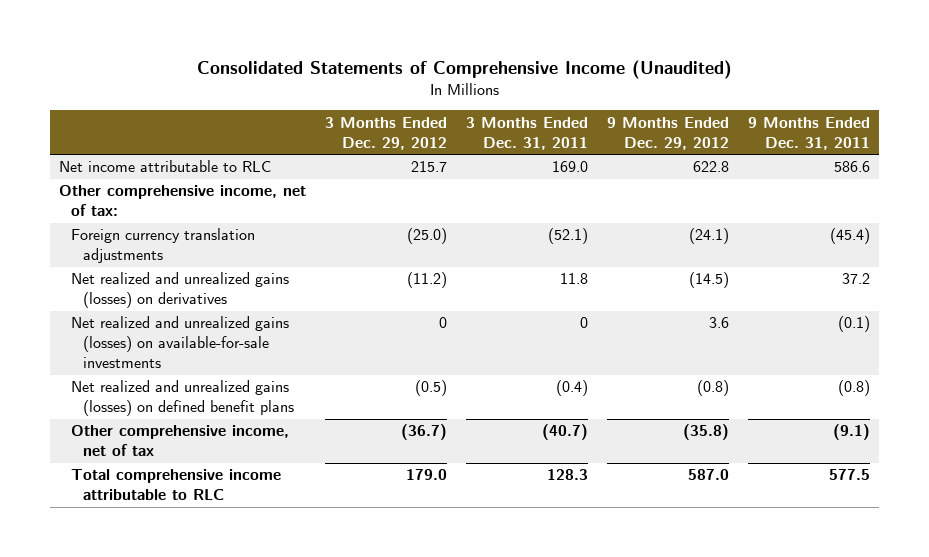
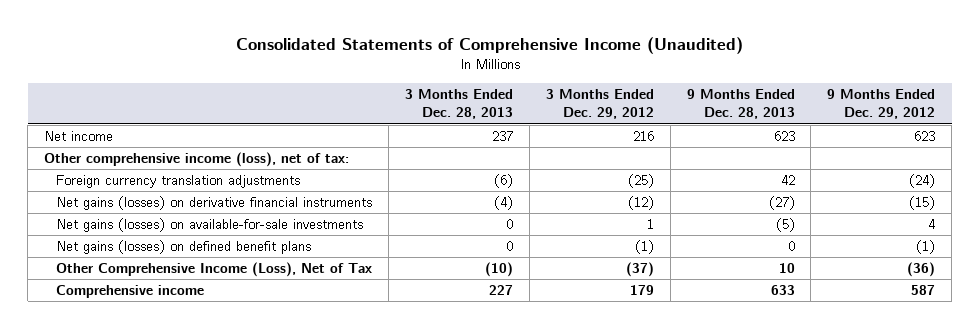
- | 3 Months Ended Dec. 29, 2012 | 3 Months Ended Dec. 31, 2011 | 9 Months Ended Dec. 29, 2012 | 9 Months Ended Dec. 31, 2011
+ | 3 Months Ended Dec. 28, 2013 | 3 Months Ended Dec. 29, 2012 | 9 Months Ended Dec. 28, 2013 | 9 Months Ended Dec. 29, 2012
- Net income attributable to RLC | 215.7 | 169.0 | 622.8 | 586.6
- Other comprehensive income, net of tax:
- Foreign currency translation adjustments | (25.0) | (52.1) | (24.1) | (45.4)
- Net realized and unrealized gains (losses) on derivatives | (11.2) | 11.8 | (14.5) | 37.2
- Net realized and unrealized gains (losses) on available-for-sale investments | 0 | 0 | 3.6 | (0.1)
- Net realized and unrealized gains (losses) on defined benefit plans | (0.5) | (0.4) | (0.8) | (0.8)
- Other comprehensive income, net of tax | (36.7) | (40.7) | (35.8) | (9.1)
- Total comprehensive income attributable to RLC | 179.0 | 128.3 | 587.0 | 577.5
+ Net income | 237 | 216 | 623 | 623
+ Other comprehensive income (loss), net of tax:
+ Foreign currency translation adjustments | (6) | (25) | 42 | (24)
+ Net gains (losses) on derivative financial instruments | (4) | (12) | (27) | (15)
+ Net gains (losses) on available-for-sale investments | 0 | 1 | (5) | 4
+ Net gains (losses) on defined benefit plans | 0 | (1) | 0 | (1)
+ Other Comprehensive Income (Loss), Net of Tax | (10) | (37) | 10 | (36)
+ Comprehensive income | 227 | 179 | 633 | 587

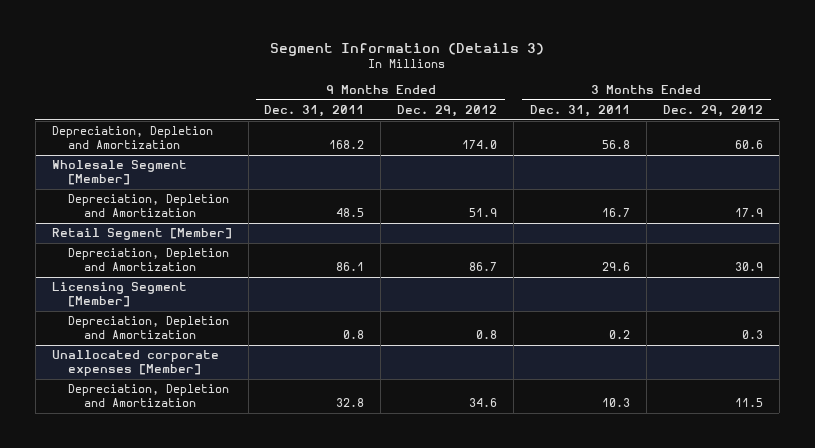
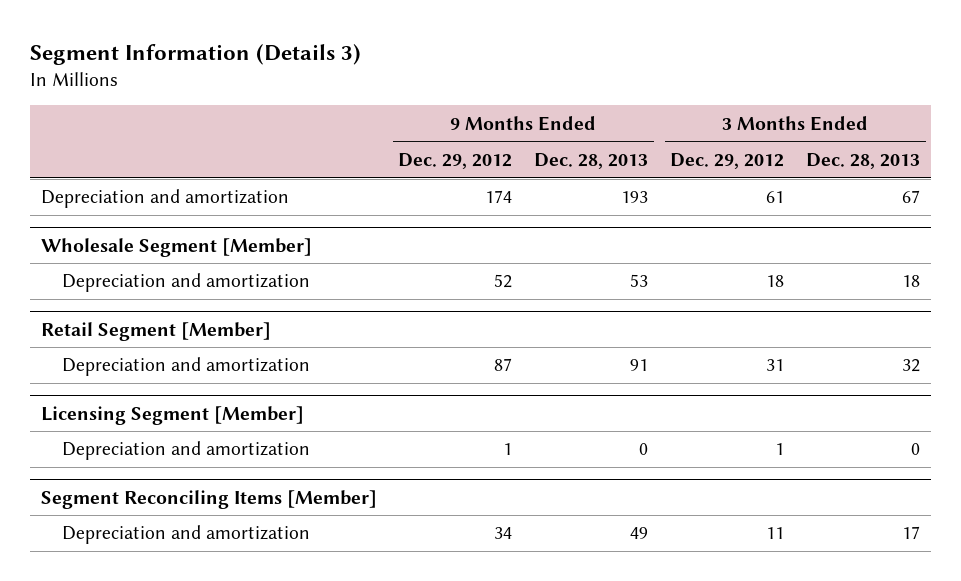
- | 9 Months Ended Dec. 31, 2011 | 9 Months Ended Dec. 29, 2012 | 3 Months Ended Dec. 31, 2011 | 3 Months Ended Dec. 29, 2012
+ | 9 Months Ended Dec. 29, 2012 | 9 Months Ended Dec. 28, 2013 | 3 Months Ended Dec. 29, 2012 | 3 Months Ended Dec. 28, 2013
- Depreciation, Depletion and Amortization | 168.2 | 174.0 | 56.8 | 60.6
+ Depreciation and amortization | 174 | 193 | 61 | 67
@ Wholesale Segment [Member]
- Depreciation, Depletion and Amortization | 48.5 | 51.9 | 16.7 | 17.9
+ Depreciation and amortization | 52 | 53 | 18 | 18
@ Retail Segment [Member]
- Depreciation, Depletion and Amortization | 86.1 | 86.7 | 29.6 | 30.9
+ Depreciation and amortization | 87 | 91 | 31 | 32
@ Licensing Segment [Member]
- Depreciation, Depletion and Amortization | 0.8 | 0.8 | 0.2 | 0.3
- Unallocated corporate expenses [Member]
- Depreciation, Depletion and Amortization | 32.8 | 34.6 | 10.3 | 11.5
@ Licensing Segment [Member]
+ Depreciation and amortization | 1 | 0 | 1 | 0
+ Segment Reconciling Items [Member]
+ Depreciation and amortization | 34 | 49 | 11 | 17

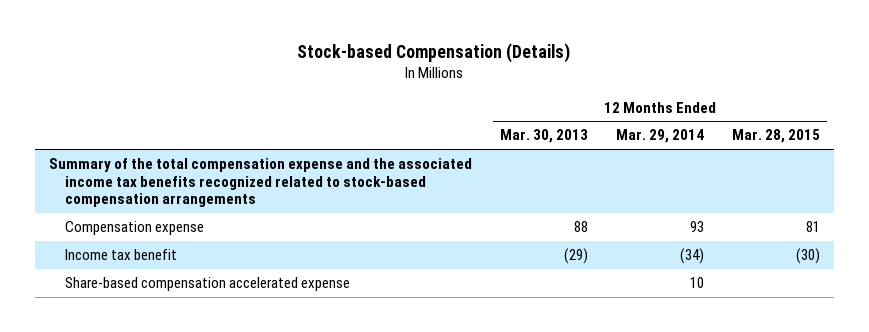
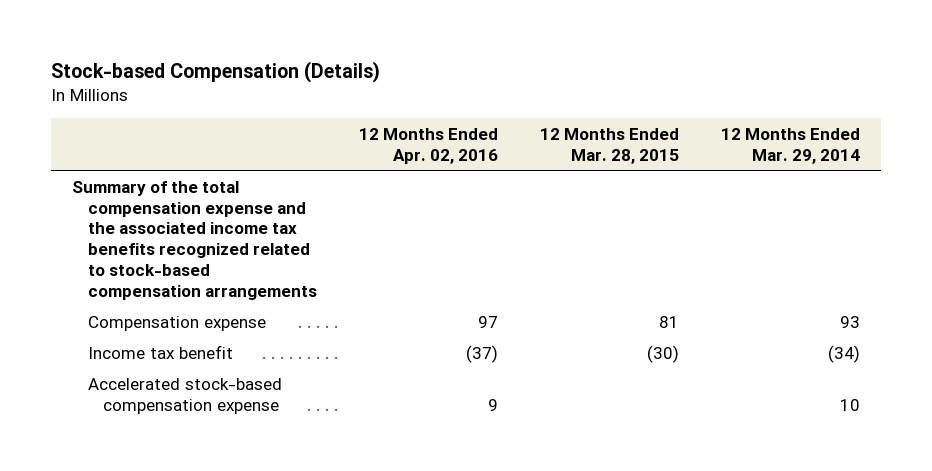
- | 12 Months Ended Mar. 30, 2013 | 12 Months Ended Mar. 29, 2014 | 12 Months Ended Mar. 28, 2015
+ | 12 Months Ended Apr. 02, 2016 | 12 Months Ended Mar. 28, 2015 | 12 Months Ended Mar. 29, 2014
- Share-based compensation accelerated expense | | 10 |
+ Accelerated stock-based compensation expense | 9 | | 10

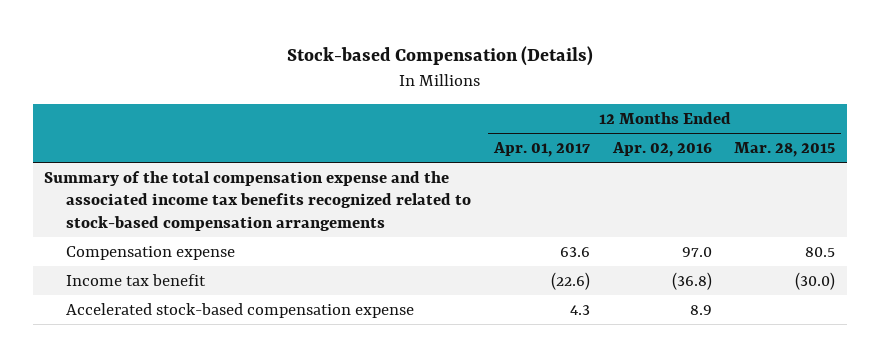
- | 12 Months Ended Apr. 02, 2016 | 12 Months Ended Mar. 28, 2015 | 12 Months Ended Mar. 29, 2014
+ | 12 Months Ended Apr. 01, 2017 | 12 Months Ended Apr. 02, 2016 | 12 Months Ended Mar. 28, 2015
- Compensation expense | 97 | 81 | 93
- Income tax benefit | (37) | (30) | (34)
- Accelerated stock-based compensation expense | 9 | | 10
+ Compensation expense | 63.6 | 97.0 | 80.5
+ Income tax benefit | (22.6) | (36.8) | (30.0)
+ Accelerated stock-based compensation expense | 4.3 | 8.9 |

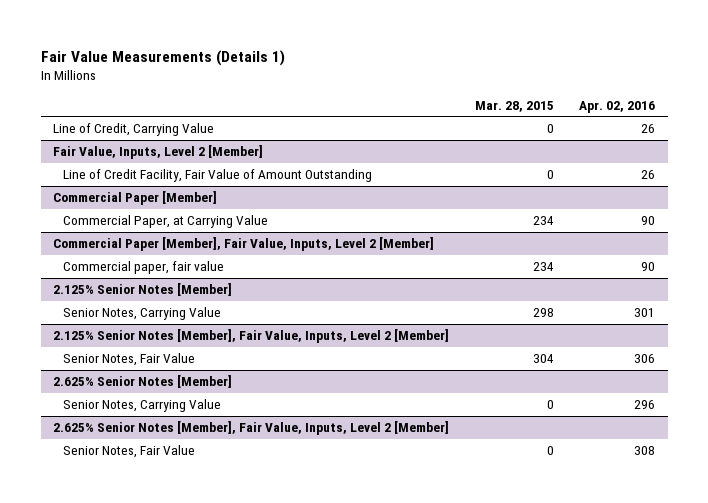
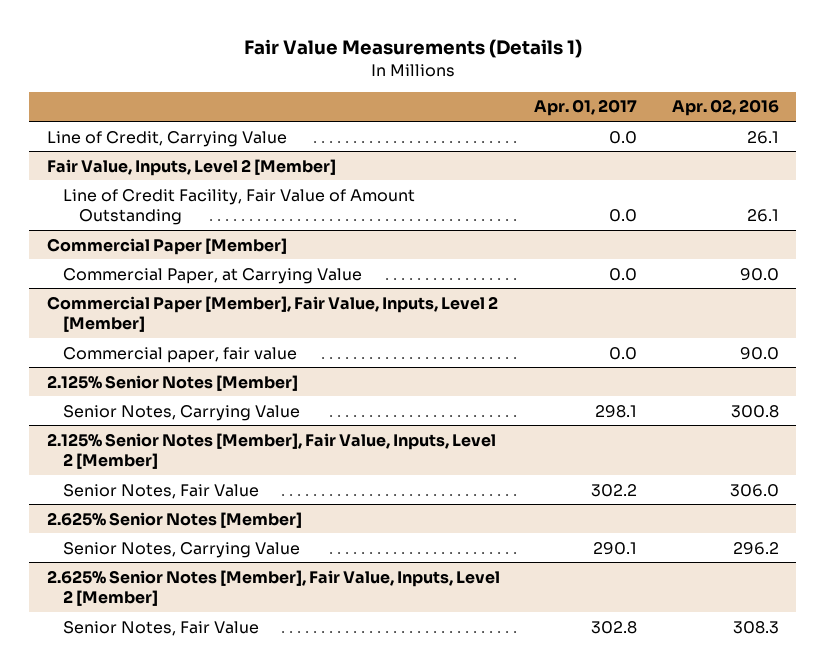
- | Mar. 28, 2015 | Apr. 02, 2016
+ | Apr. 01, 2017 | Apr. 02, 2016
- Line of Credit, Carrying Value | 0 | 26
+ Line of Credit, Carrying Value | 0.0 | 26.1
@ Fair Value, Inputs, Level 2 [Member]
- Line of Credit Facility, Fair Value of Amount Outstanding | 0 | 26
+ Line of Credit Facility, Fair Value of Amount Outstanding | 0.0 | 26.1
@ Commercial Paper [Member]
- Commercial Paper, at Carrying Value | 234 | 90
+ Commercial Paper, at Carrying Value | 0.0 | 90.0
@ Commercial Paper [Member], Fair Value, Inputs, Level 2 [Member]
- Commercial paper, fair value | 234 | 90
+ Commercial paper, fair value | 0.0 | 90.0
@ 2.125% Senior Notes [Member]
- Senior Notes, Carrying Value | 298 | 301
+ Senior Notes, Carrying Value | 298.1 | 300.8
@ 2.125% Senior Notes [Member], Fair Value, Inputs, Level 2 [Member]
- Senior Notes, Fair Value | 304 | 306
+ Senior Notes, Fair Value | 302.2 | 306.0
@ 2.625% Senior Notes [Member]
- Senior Notes, Carrying Value | 0 | 296
+ Senior Notes, Carrying Value | 290.1 | 296.2
@ 2.625% Senior Notes [Member], Fair Value, Inputs, Level 2 [Member]
- Senior Notes, Fair Value | 0 | 308
+ Senior Notes, Fair Value | 302.8 | 308.3

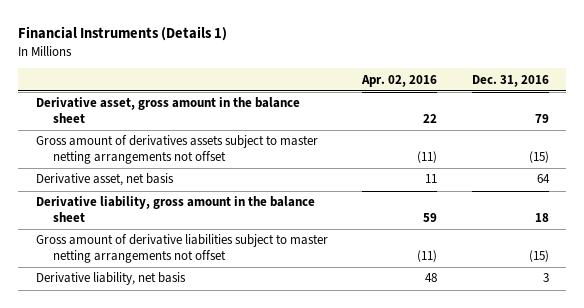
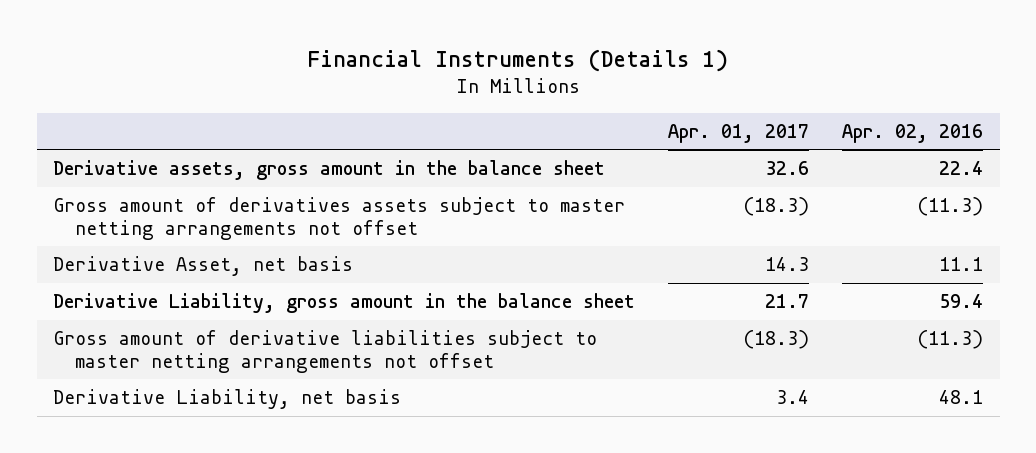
- | Apr. 02, 2016 | Dec. 31, 2016
+ | Apr. 01, 2017 | Apr. 02, 2016
- Derivative asset, gross amount in the balance sheet | 22 | 79
- Gross amount of derivatives assets subject to master netting arrangements not offset | (11) | (15)
- Derivative asset, net basis | 11 | 64
- Derivative liability, gross amount in the balance sheet | 59 | 18
- Gross amount of derivative liabilities subject to master netting arrangements not offset | (11) | (15)
- Derivative liability, net basis | 48 | 3
+ Derivative assets, gross amount in the balance sheet | 32.6 | 22.4
+ Gross amount of derivatives assets subject to master netting arrangements not offset | (18.3) | (11.3)
+ Derivative Asset, net basis | 14.3 | 11.1
+ Derivative Liability, gross amount in the balance sheet | 21.7 | 59.4
+ Gross amount of derivative liabilities subject to master netting arrangements not offset | (18.3) | (11.3)
+ Derivative Liability, net basis | 3.4 | 48.1

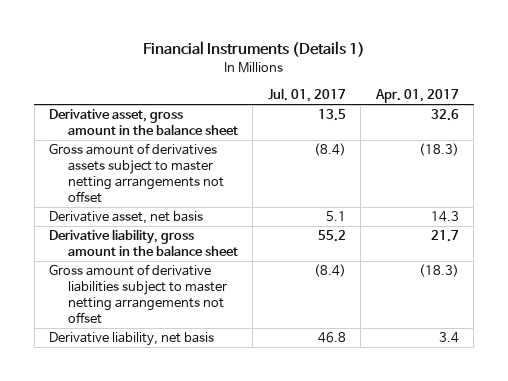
- | Apr. 01, 2017 | Apr. 02, 2016
+ | Jul. 01, 2017 | Apr. 01, 2017
- Derivative assets, gross amount in the balance sheet | 32.6 | 22.4
+ Derivative asset, gross amount in the balance sheet | 13.5 | 32.6
- Derivative Asset, net basis | 14.3 | 11.1
- Derivative Liability, gross amount in the balance sheet | 21.7 | 59.4
+ Derivative asset, net basis | 5.1 | 14.3
+ Derivative liability, gross amount in the balance sheet | 55.2 | 21.7
- Derivative Liability, net basis | 3.4 | 48.1
+ Derivative liability, net basis | 46.8 | 3.4

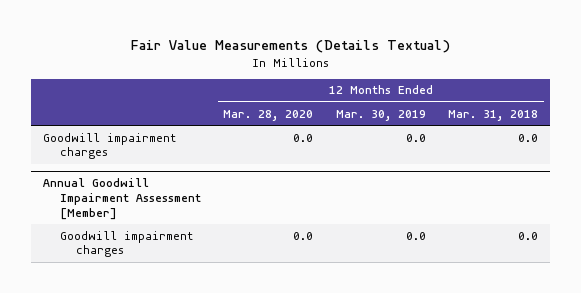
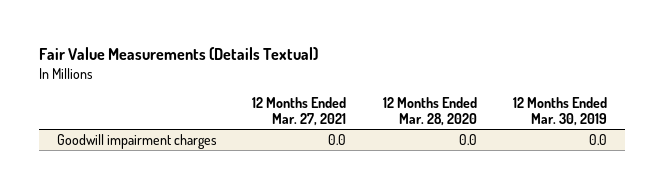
- | 12 Months Ended Mar. 28, 2020 | 12 Months Ended Mar. 30, 2019 | 12 Months Ended Mar. 31, 2018
+ | 12 Months Ended Mar. 27, 2021 | 12 Months Ended Mar. 28, 2020 | 12 Months Ended Mar. 30, 2019
- Annual Goodwill Impairment Assessment [Member]
- Goodwill impairment charges | 0.0 | 0.0 | 0.0

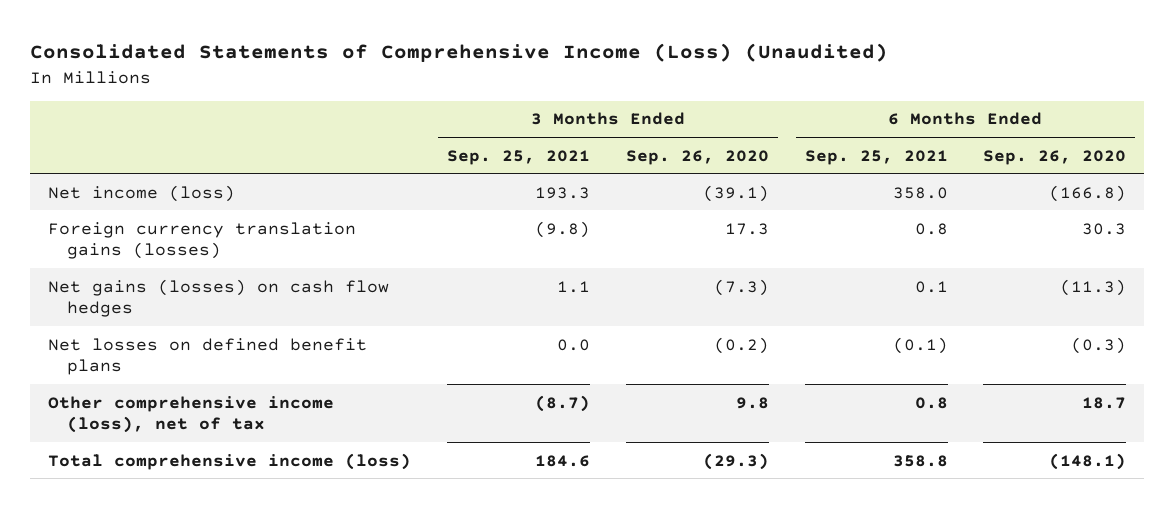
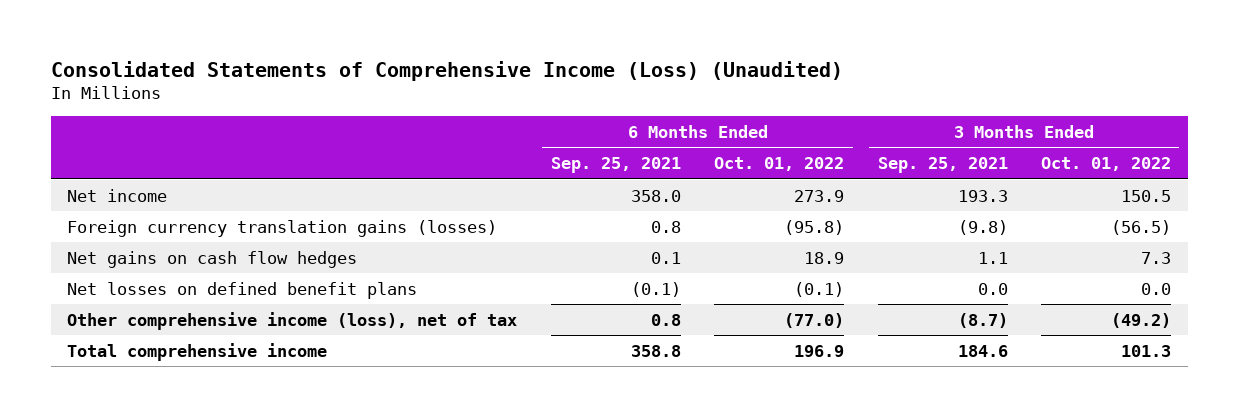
- | 3 Months Ended Sep. 25, 2021 | 3 Months Ended Sep. 26, 2020 | 6 Months Ended Sep. 25, 2021 | 6 Months Ended Sep. 26, 2020
+ | 6 Months Ended Sep. 25, 2021 | 6 Months Ended Oct. 01, 2022 | 3 Months Ended Sep. 25, 2021 | 3 Months Ended Oct. 01, 2022
- Net income (loss) | 193.3 | (39.1) | 358.0 | (166.8)
+ Net income | 358.0 | 273.9 | 193.3 | 150.5
- Net gains (losses) on cash flow hedges | 1.1 | (7.3) | 0.1 | (11.3)
+ Net gains on cash flow hedges | 0.1 | 18.9 | 1.1 | 7.3
- Total comprehensive income (loss) | 184.6 | (29.3) | 358.8 | (148.1)
+ Total comprehensive income | 358.8 | 196.9 | 184.6 | 101.3

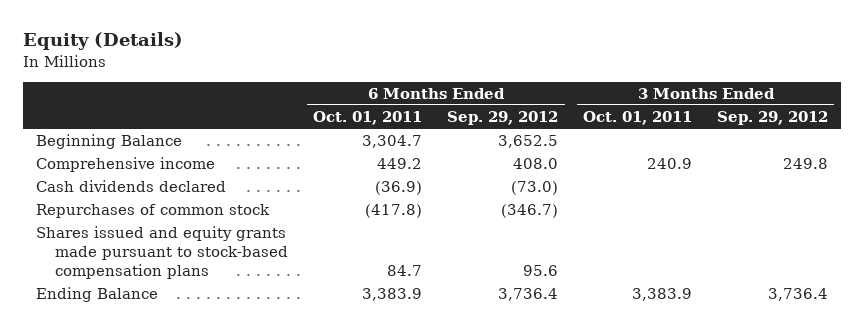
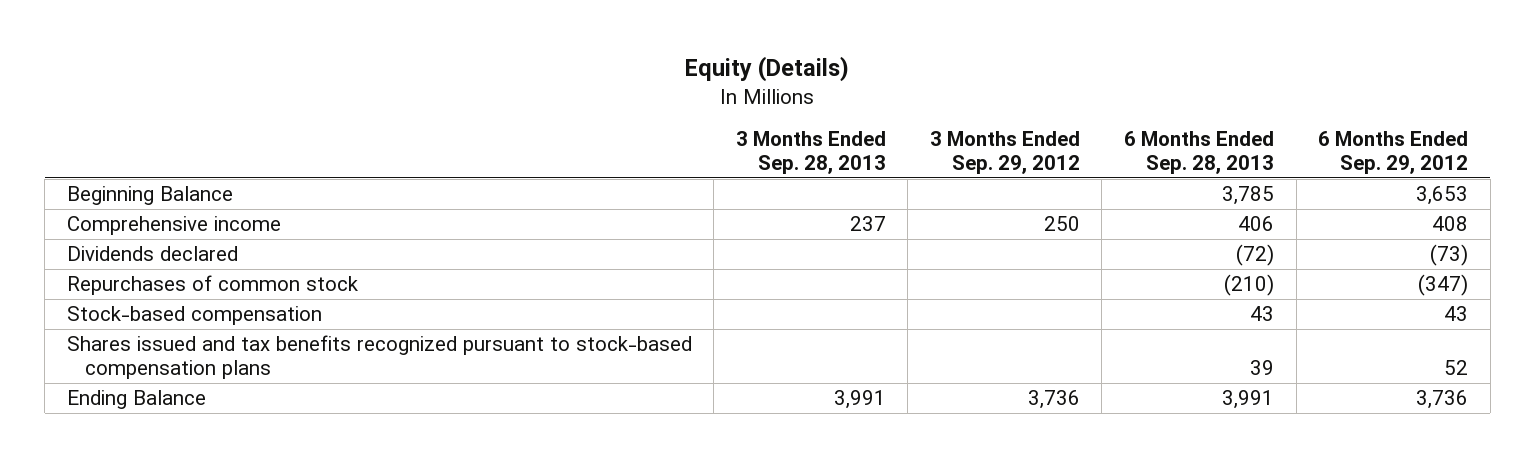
- | 6 Months Ended Oct. 01, 2011 | 6 Months Ended Sep. 29, 2012 | 3 Months Ended Oct. 01, 2011 | 3 Months Ended Sep. 29, 2012
+ | 3 Months Ended Sep. 28, 2013 | 3 Months Ended Sep. 29, 2012 | 6 Months Ended Sep. 28, 2013 | 6 Months Ended Sep. 29, 2012
- Beginning Balance | 3,304.7 | 3,652.5 | |
- Comprehensive income | 449.2 | 408.0 | 240.9 | 249.8
- Cash dividends declared | (36.9) | (73.0) | |
- Repurchases of common stock | (417.8) | (346.7) | |
- Shares issued and equity grants made pursuant to stock-based compensation plans | 84.7 | 95.6 | |
- Ending Balance | 3,383.9 | 3,736.4 | 3,383.9 | 3,736.4
+ Beginning Balance | | | 3,785 | 3,653
+ Comprehensive income | 237 | 250 | 406 | 408
+ Dividends declared | | | (72) | (73)
+ Repurchases of common stock | | | (210) | (347)
+ Stock-based compensation | | | 43 | 43
+ Shares issued and tax benefits recognized pursuant to stock-based compensation plans | | | 39 | 52
+ Ending Balance | 3,991 | 3,736 | 3,991 | 3,736

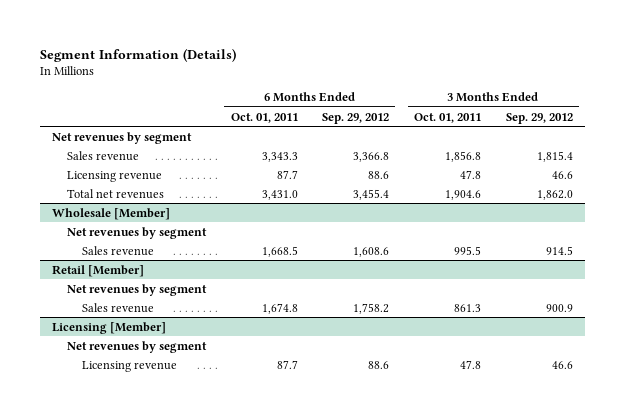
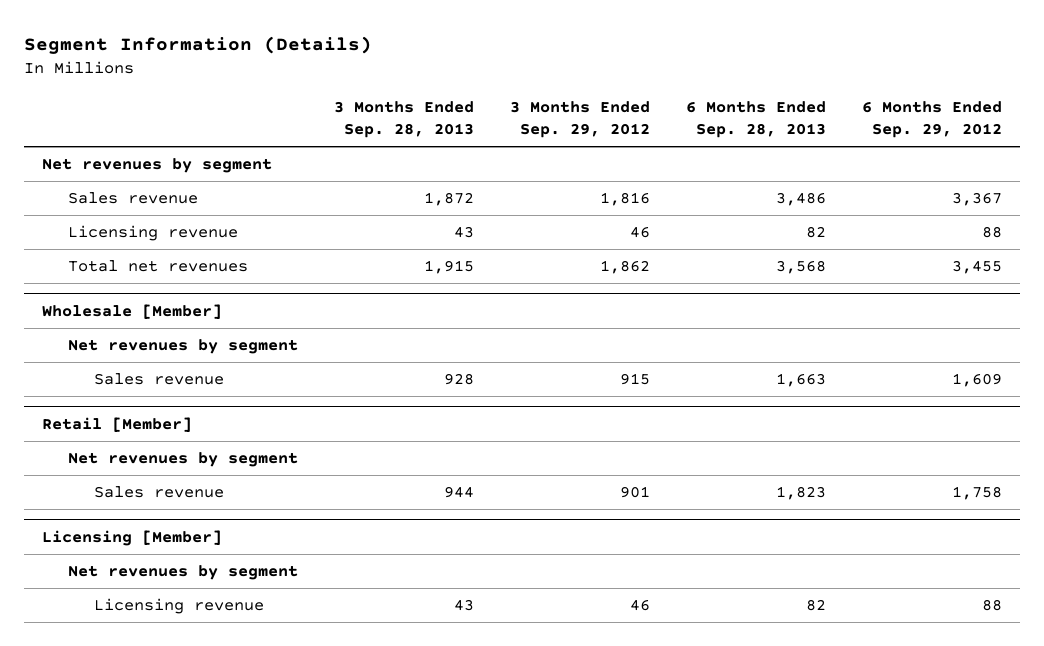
- | 6 Months Ended Oct. 01, 2011 | 6 Months Ended Sep. 29, 2012 | 3 Months Ended Oct. 01, 2011 | 3 Months Ended Sep. 29, 2012
+ | 3 Months Ended Sep. 28, 2013 | 3 Months Ended Sep. 29, 2012 | 6 Months Ended Sep. 28, 2013 | 6 Months Ended Sep. 29, 2012
- Sales revenue | 3,343.3 | 3,366.8 | 1,856.8 | 1,815.4
- Licensing revenue | 87.7 | 88.6 | 47.8 | 46.6
- Total net revenues | 3,431.0 | 3,455.4 | 1,904.6 | 1,862.0
+ Sales revenue | 1,872 | 1,816 | 3,486 | 3,367
+ Licensing revenue | 43 | 46 | 82 | 88
+ Total net revenues | 1,915 | 1,862 | 3,568 | 3,455
@ Wholesale [Member]
- Sales revenue | 1,668.5 | 1,608.6 | 995.5 | 914.5
+ Sales revenue | 928 | 915 | 1,663 | 1,609
@ Retail [Member]
- Sales revenue | 1,674.8 | 1,758.2 | 861.3 | 900.9
+ Sales revenue | 944 | 901 | 1,823 | 1,758
@ Licensing [Member]
- Licensing revenue | 87.7 | 88.6 | 47.8 | 46.6
+ Licensing revenue | 43 | 46 | 82 | 88

